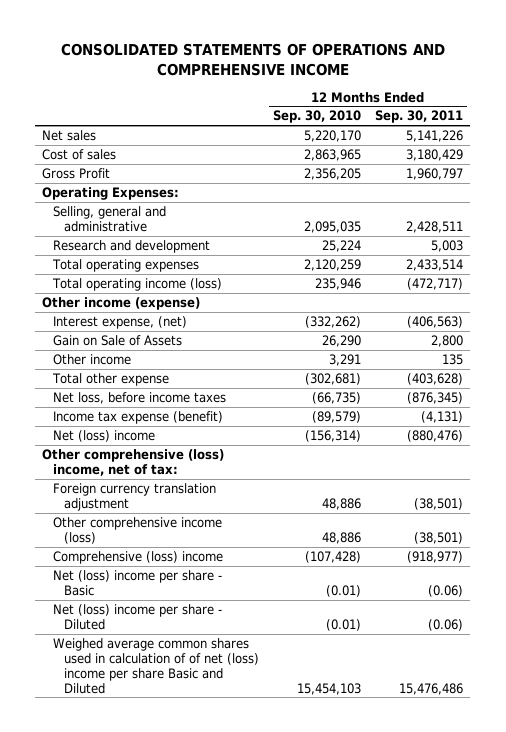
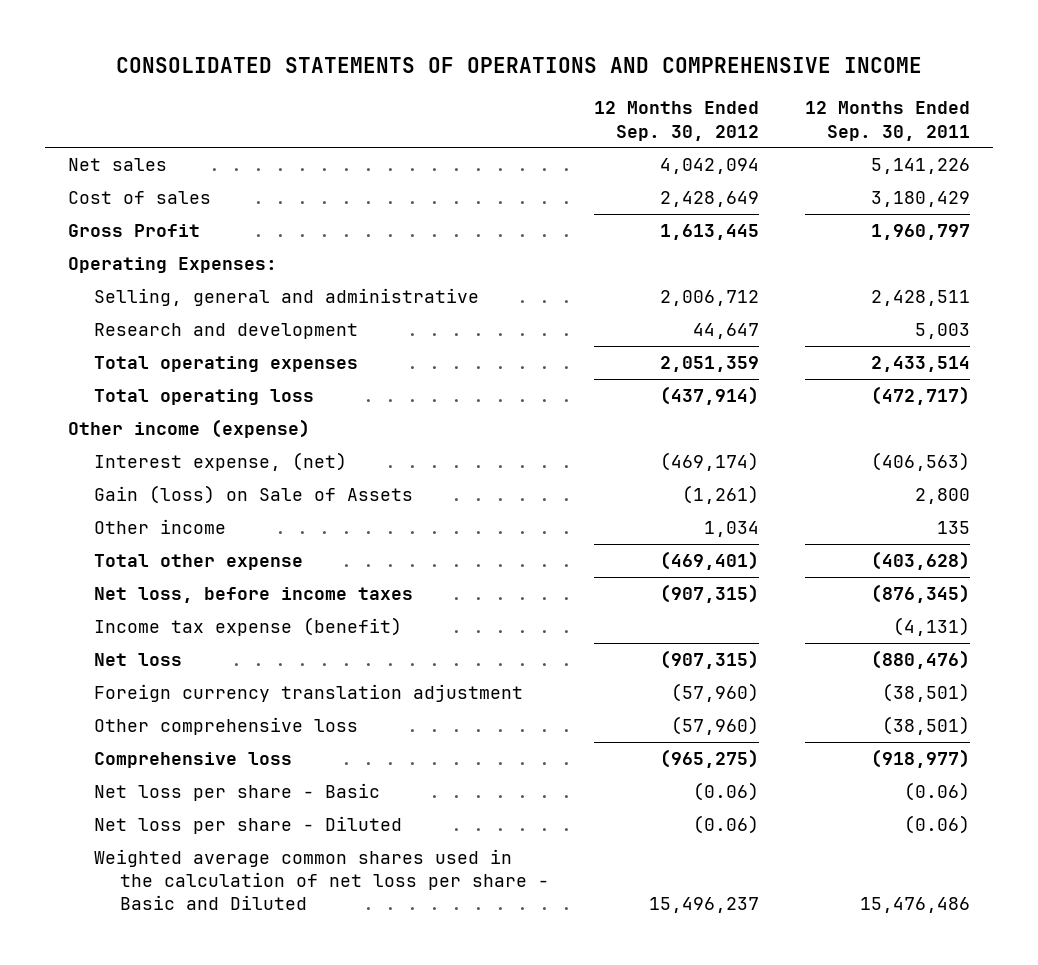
- | 12 Months Ended Sep. 30, 2010 | 12 Months Ended Sep. 30, 2011
+ | 12 Months Ended Sep. 30, 2012 | 12 Months Ended Sep. 30, 2011
- Total operating income (loss) | 235,946 | (472,717)
+ Total operating loss | (437,914) | (472,717)
- Gain on Sale of Assets | 26,290 | 2,800
+ Gain (loss) on Sale of Assets | (1,261) | 2,800
- Net (loss) income | (156,314) | (880,476)
- Other comprehensive (loss) income, net of tax:
+ Net loss | (907,315) | (880,476)
- Other comprehensive income (loss) | 48,886 | (38,501)
- Comprehensive (loss) income | (107,428) | (918,977)
- Net (loss) income per share - Basic | (0.01) | (0.06)
- Net (loss) income per share - Diluted | (0.01) | (0.06)
- Weighed average common shares used in calculation of of net (loss) income per share Basic and Diluted | 15,454,103 | 15,476,486
+ Other comprehensive loss | (57,960) | (38,501)
+ Comprehensive loss | (965,275) | (918,977)
+ Net loss per share - Basic | (0.06) | (0.06)
+ Net loss per share - Diluted | (0.06) | (0.06)
+ Weighted average common shares used in the calculation of net loss per share - Basic and Diluted | 15,496,237 | 15,476,486

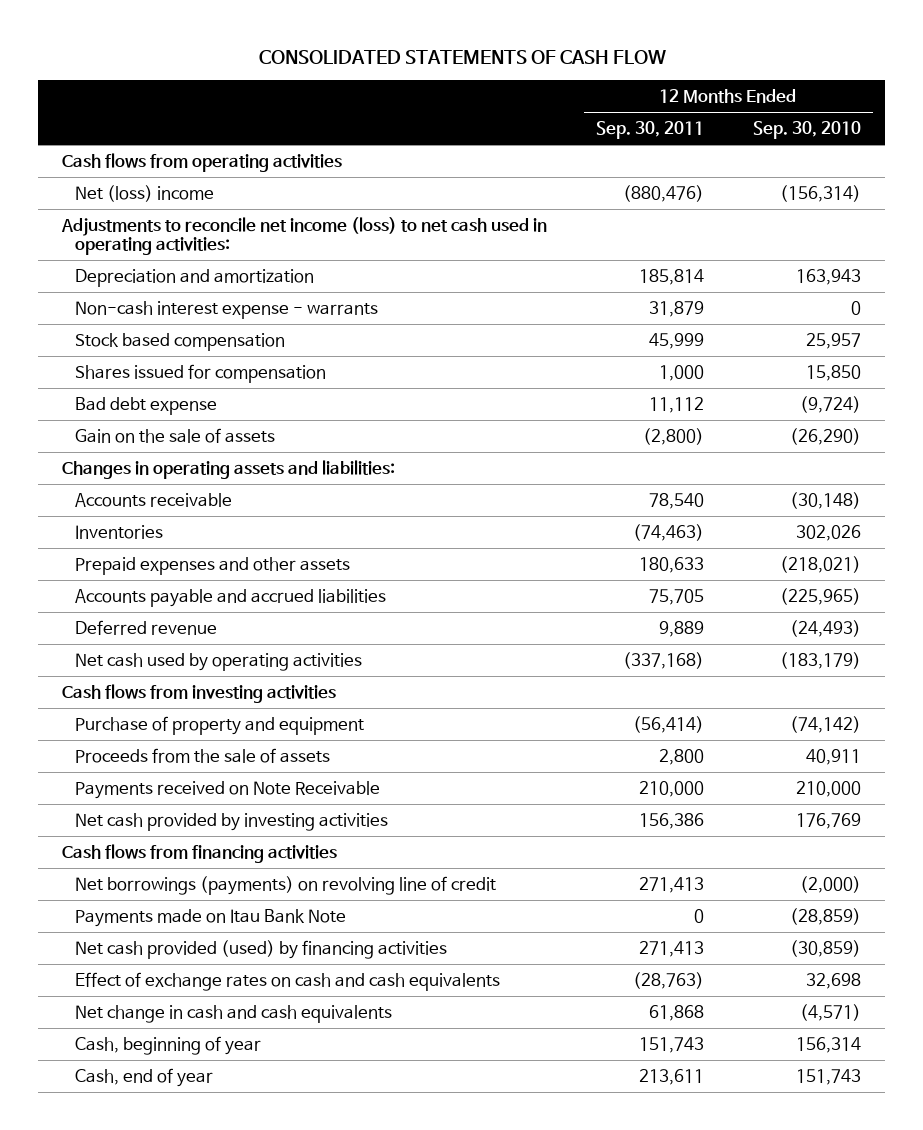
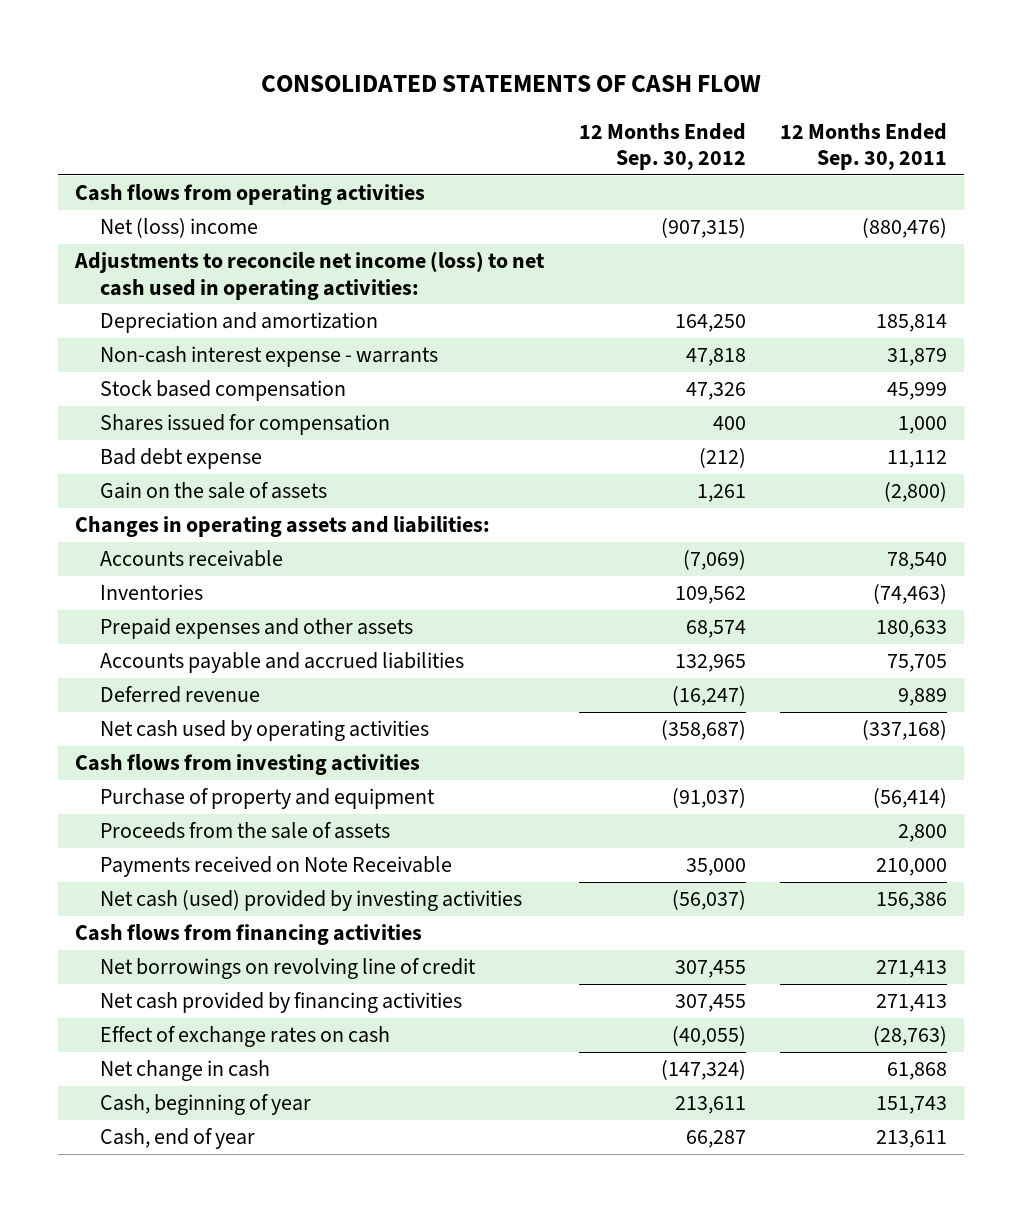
- | 12 Months Ended Sep. 30, 2011 | 12 Months Ended Sep. 30, 2010
+ | 12 Months Ended Sep. 30, 2012 | 12 Months Ended Sep. 30, 2011
- Net cash provided by investing activities | 156,386 | 176,769
+ Net cash (used) provided by investing activities | (56,037) | 156,386
- Net borrowings (payments) on revolving line of credit | 271,413 | (2,000)
- Payments made on Itau Bank Note | 0 | (28,859)
- Net cash provided (used) by financing activities | 271,413 | (30,859)
- Effect of exchange rates on cash and cash equivalents | (28,763) | 32,698
- Net change in cash and cash equivalents | 61,868 | (4,571)
+ Net borrowings on revolving line of credit | 307,455 | 271,413
+ Net cash provided by financing activities | 307,455 | 271,413
+ Effect of exchange rates on cash | (40,055) | (28,763)
+ Net change in cash | (147,324) | 61,868

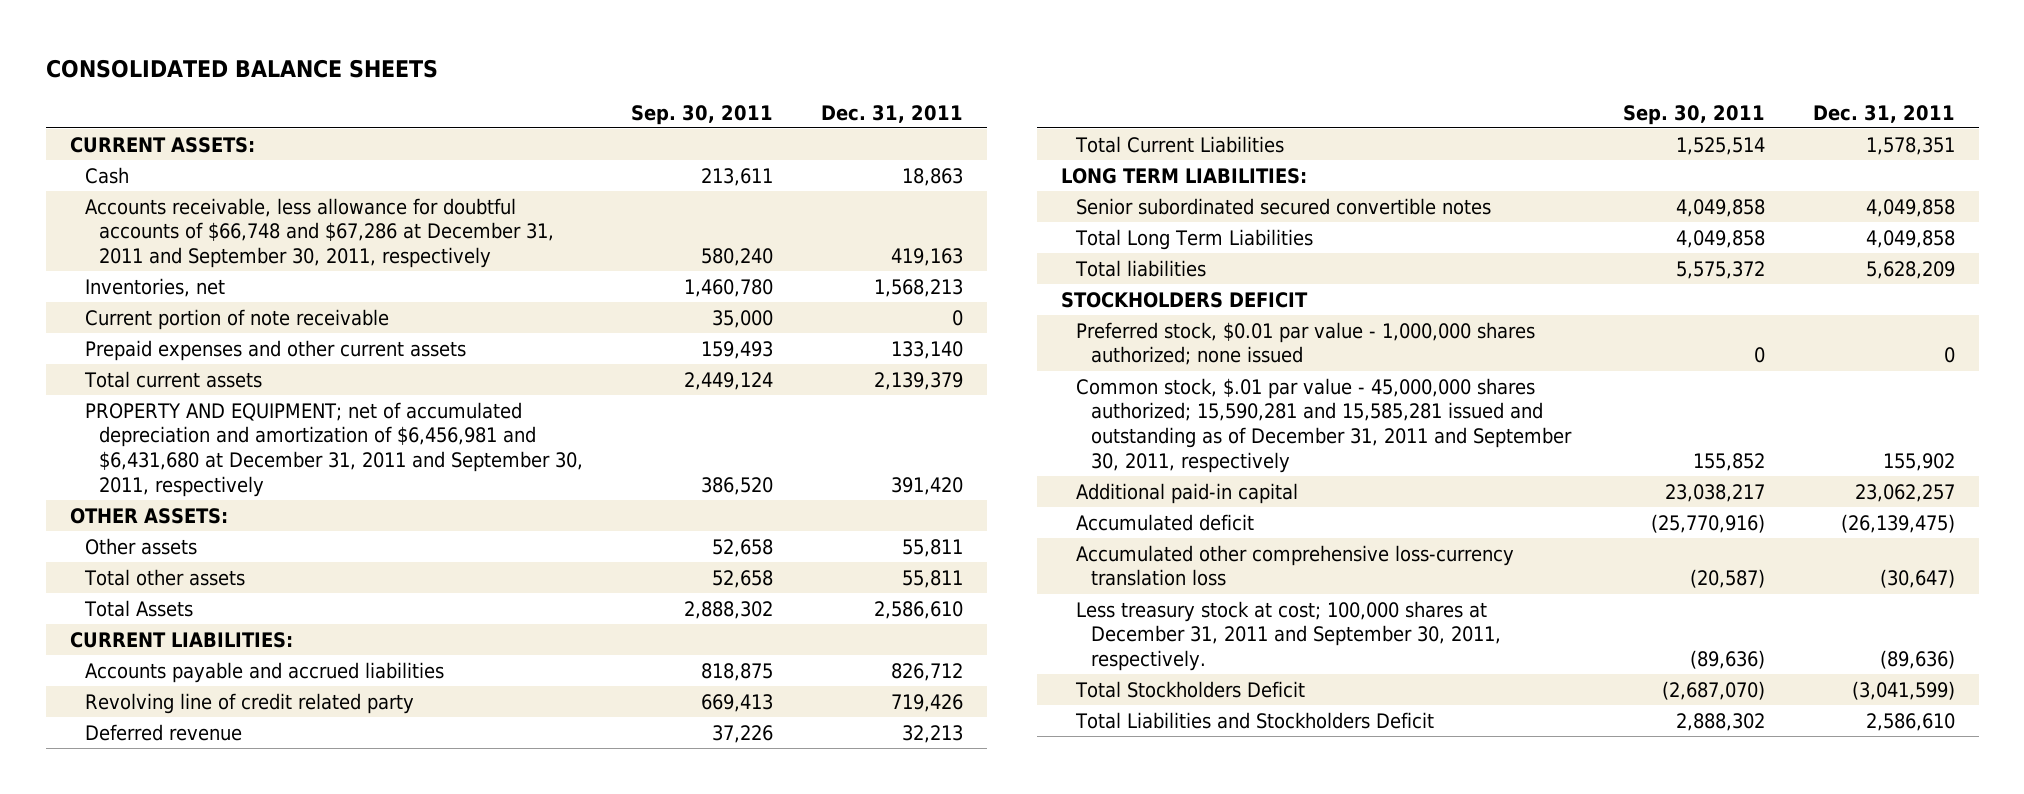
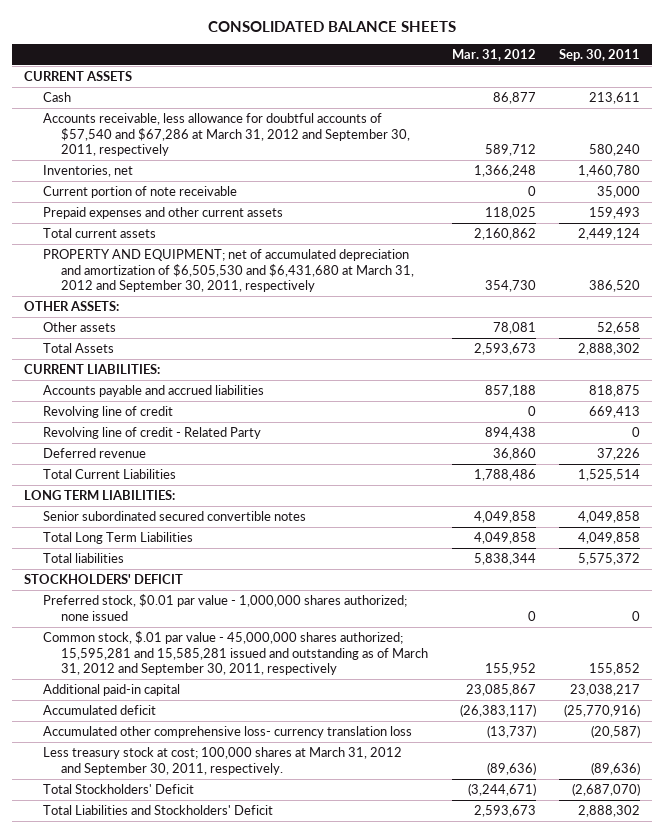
- | Sep. 30, 2011 | Dec. 31, 2011
+ | Mar. 31, 2012 | Sep. 30, 2011
- CURRENT ASSETS:
+ CURRENT ASSETS
- Accounts receivable, less allowance for doubtful accounts of $66,748 and $67,286 at December 31, 2011 and September 30, 2011, respectively | 580,240 | 419,163
+ Accounts receivable, less allowance for doubtful accounts of $57,540 and $67,286 at March 31, 2012 and September 30, 2011, respectively | 589,712 | 580,240
- PROPERTY AND EQUIPMENT; net of accumulated depreciation and amortization of $6,456,981 and $6,431,680 at December 31, 2011 and September 30, 2011, respectively | 386,520 | 391,420
+ PROPERTY AND EQUIPMENT; net of accumulated depreciation and amortization of $6,505,530 and $6,431,680 at March 31, 2012 and September 30, 2011, respectively | 354,730 | 386,520
- Total other assets | 52,658 | 55,811
- Revolving line of credit related party | 669,413 | 719,426
+ Revolving line of credit | 0 | 669,413
+ Revolving line of credit - Related Party | 894,438 | 0
- STOCKHOLDERS DEFICIT
+ STOCKHOLDERS' DEFICIT
- Common stock, $.01 par value - 45,000,000 shares authorized; 15,590,281 and 15,585,281 issued and outstanding as of December 31, 2011 and September 30, 2011, respectively | 155,852 | 155,902
+ Common stock, $.01 par value - 45,000,000 shares authorized; 15,595,281 and 15,585,281 issued and outstanding as of March 31, 2012 and September 30, 2011, respectively | 155,952 | 155,852
- Accumulated other comprehensive loss-currency translation loss | (20,587) | (30,647)
- Less treasury stock at cost; 100,000 shares at December 31, 2011 and September 30, 2011, respectively. | (89,636) | (89,636)
- Total Stockholders Deficit | (2,687,070) | (3,041,599)
- Total Liabilities and Stockholders Deficit | 2,888,302 | 2,586,610
+ Accumulated other comprehensive loss- currency translation loss | (13,737) | (20,587)
+ Less treasury stock at cost; 100,000 shares at March 31, 2012 and September 30, 2011, respectively. | (89,636) | (89,636)
+ Total Stockholders' Deficit | (3,244,671) | (2,687,070)
+ Total Liabilities and Stockholders' Deficit | 2,593,673 | 2,888,302

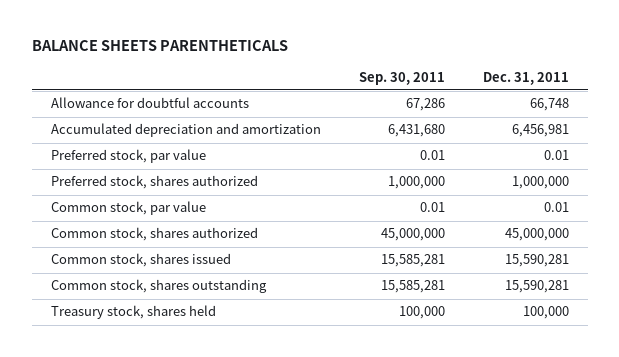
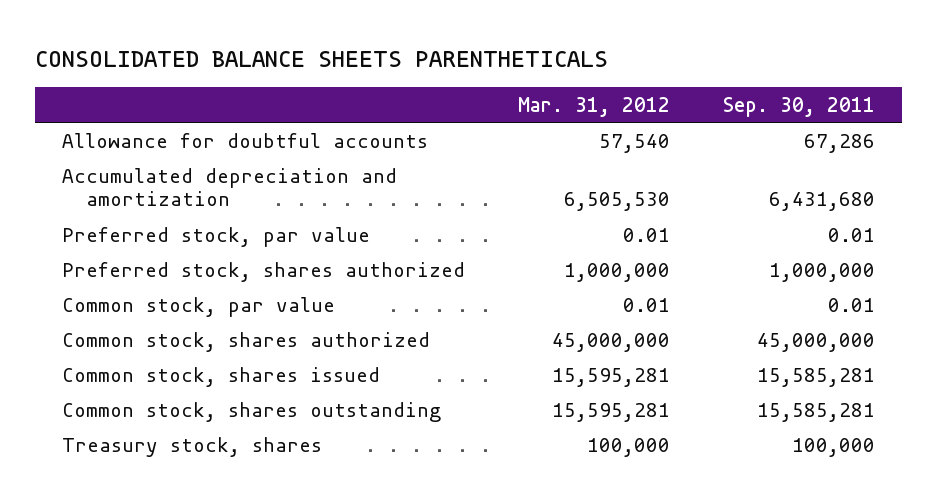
- BALANCE SHEETS PARENTHETICALS
+ CONSOLIDATED BALANCE SHEETS PARENTHETICALS
- | Sep. 30, 2011 | Dec. 31, 2011
+ | Mar. 31, 2012 | Sep. 30, 2011
- Treasury stock, shares held | 100,000 | 100,000
+ Treasury stock, shares | 100,000 | 100,000

